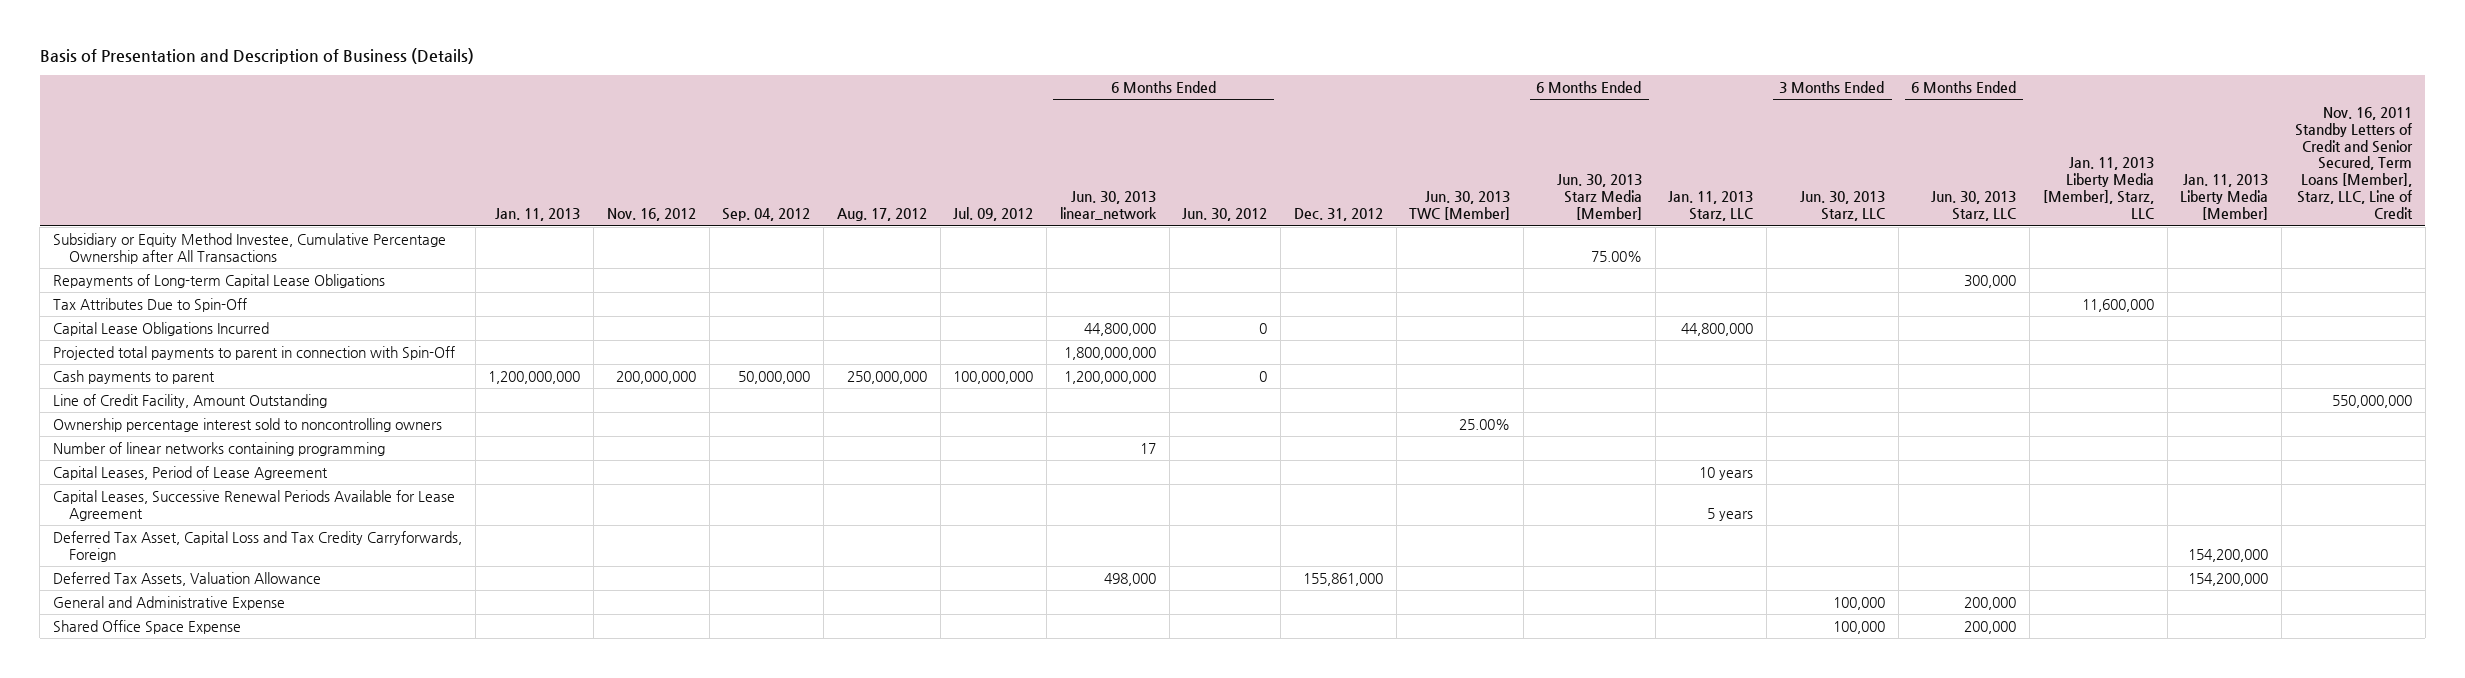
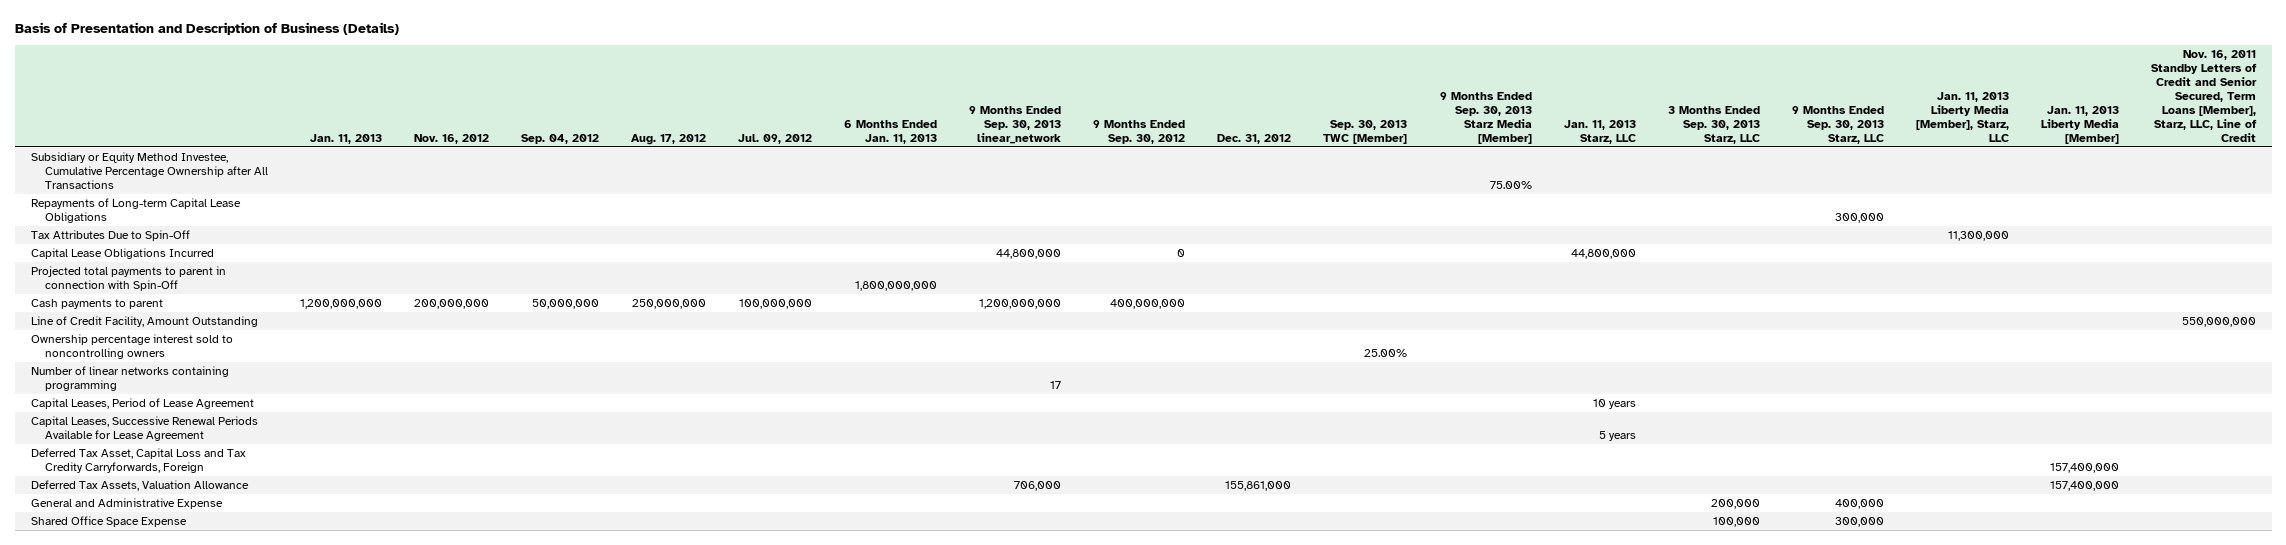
- | Jan. 11, 2013 | Nov. 16, 2012 | Sep. 04, 2012 | Aug. 17, 2012 | Jul. 09, 2012 | 6 Months Ended Jun. 30, 2013 linear_network | 6 Months Ended Jun. 30, 2012 | Dec. 31, 2012 | Jun. 30, 2013 TWC [Member] | 6 Months Ended Jun. 30, 2013 Starz Media [Member] | Jan. 11, 2013 Starz, LLC | 3 Months Ended Jun. 30, 2013 Starz, LLC | 6 Months Ended Jun. 30, 2013 Starz, LLC | Jan. 11, 2013 Liberty Media [Member], Starz, LLC | Jan. 11, 2013 Liberty Media [Member] | Nov. 16, 2011 Standby Letters of Credit and Senior Secured, Term Loans [Member], Starz, LLC, Line of Credit
+ | Jan. 11, 2013 | Nov. 16, 2012 | Sep. 04, 2012 | Aug. 17, 2012 | Jul. 09, 2012 | 6 Months Ended Jan. 11, 2013 | 9 Months Ended Sep. 30, 2013 linear_network | 9 Months Ended Sep. 30, 2012 | Dec. 31, 2012 | Sep. 30, 2013 TWC [Member] | 9 Months Ended Sep. 30, 2013 Starz Media [Member] | Jan. 11, 2013 Starz, LLC | 3 Months Ended Sep. 30, 2013 Starz, LLC | 9 Months Ended Sep. 30, 2013 Starz, LLC | Jan. 11, 2013 Liberty Media [Member], Starz, LLC | Jan. 11, 2013 Liberty Media [Member] | Nov. 16, 2011 Standby Letters of Credit and Senior Secured, Term Loans [Member], Starz, LLC, Line of Credit
- Tax Attributes Due to Spin-Off | | | | | | | | | | | | | | 11,600,000 | |
+ Tax Attributes Due to Spin-Off | | | | | | | | | | | | | | | 11,300,000 | |
- Deferred Tax Asset, Capital Loss and Tax Credity Carryforwards, Foreign | | | | | | | | | | | | | | | 154,200,000 |
- Deferred Tax Assets, Valuation Allowance | | | | | | 498,000 | | 155,861,000 | | | | | | | 154,200,000 |
+ Deferred Tax Asset, Capital Loss and Tax Credity Carryforwards, Foreign | | | | | | | | | | | | | | | | 157,400,000 |
+ Deferred Tax Assets, Valuation Allowance | | | | | | | 706,000 | | 155,861,000 | | | | | | | 157,400,000 |

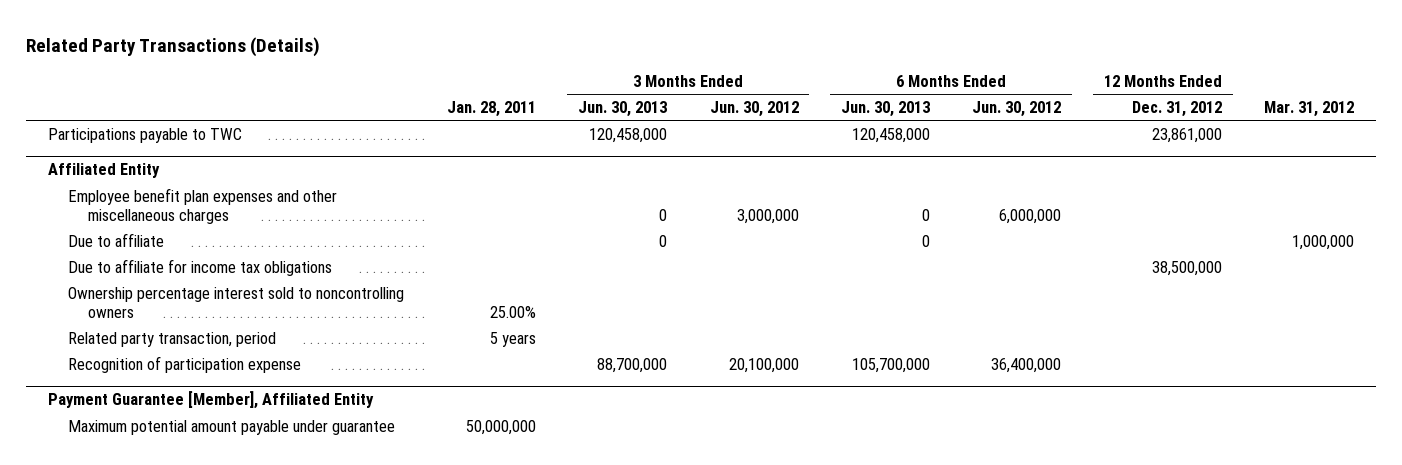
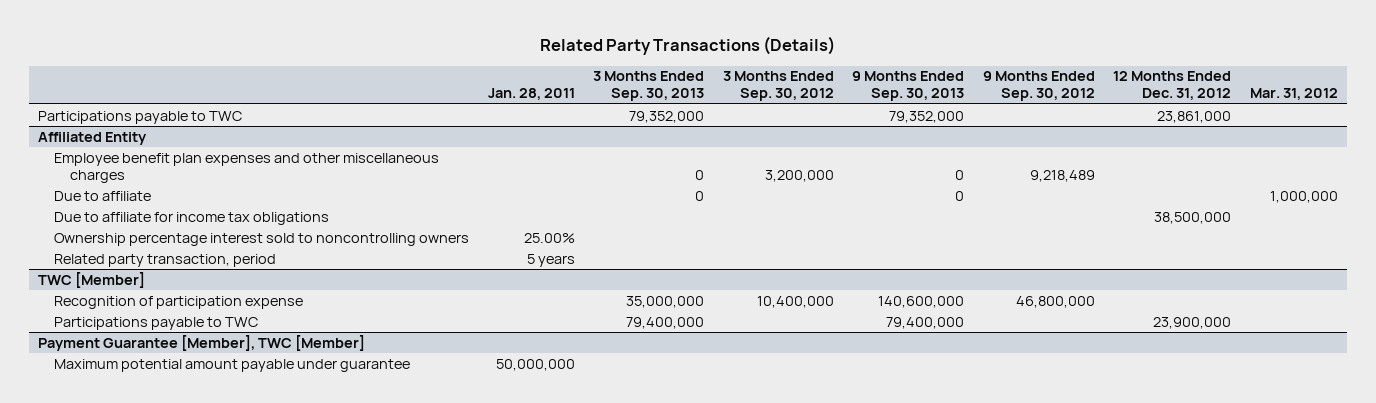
- | Jan. 28, 2011 | 3 Months Ended Jun. 30, 2013 | 3 Months Ended Jun. 30, 2012 | 6 Months Ended Jun. 30, 2013 | 6 Months Ended Jun. 30, 2012 | 12 Months Ended Dec. 31, 2012 | Mar. 31, 2012
+ | Jan. 28, 2011 | 3 Months Ended Sep. 30, 2013 | 3 Months Ended Sep. 30, 2012 | 9 Months Ended Sep. 30, 2013 | 9 Months Ended Sep. 30, 2012 | 12 Months Ended Dec. 31, 2012 | Mar. 31, 2012
@ Affiliated Entity
- Recognition of participation expense | | 88,700,000 | 20,100,000 | 105,700,000 | 36,400,000 | |
- Payment Guarantee [Member], Affiliated Entity
+ TWC [Member]
+ Recognition of participation expense | | 35,000,000 | 10,400,000 | 140,600,000 | 46,800,000 | |
+ Participations payable to TWC | | 79,400,000 | | 79,400,000 | | 23,900,000 |
+ Payment Guarantee [Member], TWC [Member]

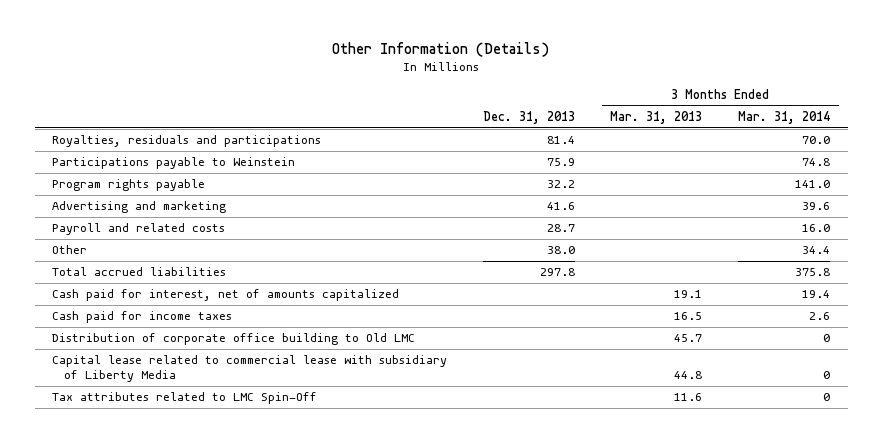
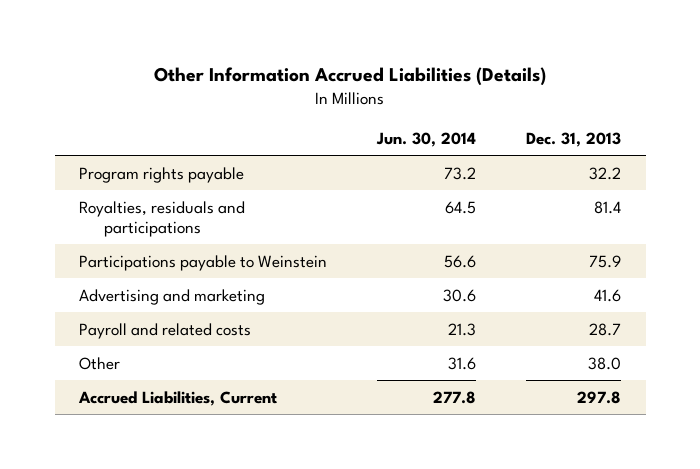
- Other Information (Details)
+ Other Information Accrued Liabilities (Details)
- | Dec. 31, 2013 | 3 Months Ended Mar. 31, 2013 | 3 Months Ended Mar. 31, 2014
+ | Jun. 30, 2014 | Dec. 31, 2013
moved up: Program rights payable | 73.2 | 32.2
- Total accrued liabilities | 297.8 | | 375.8
- Cash paid for interest, net of amounts capitalized | | 19.1 | 19.4
- Cash paid for income taxes | | 16.5 | 2.6
- Distribution of corporate office building to Old LMC | | 45.7 | 0
- Capital lease related to commercial lease with subsidiary of Liberty Media | | 44.8 | 0
- Tax attributes related to LMC Spin-Off | | 11.6 | 0
+ Accrued Liabilities, Current | 277.8 | 297.8

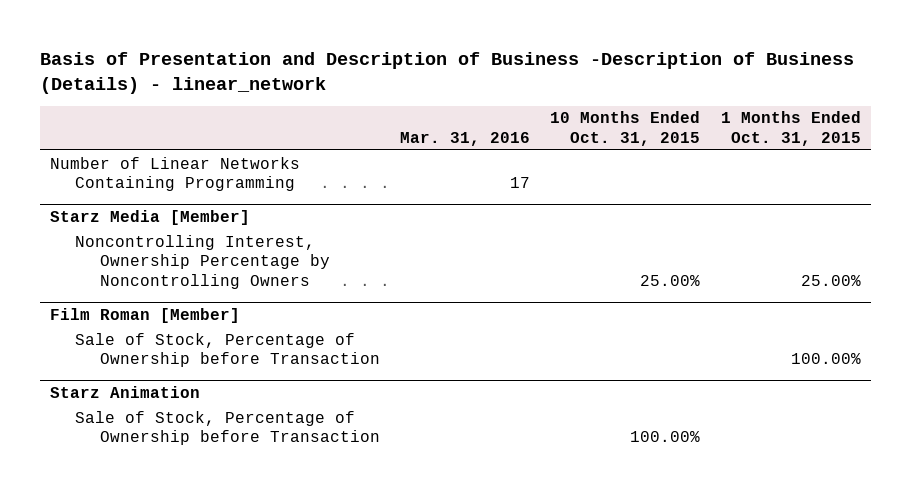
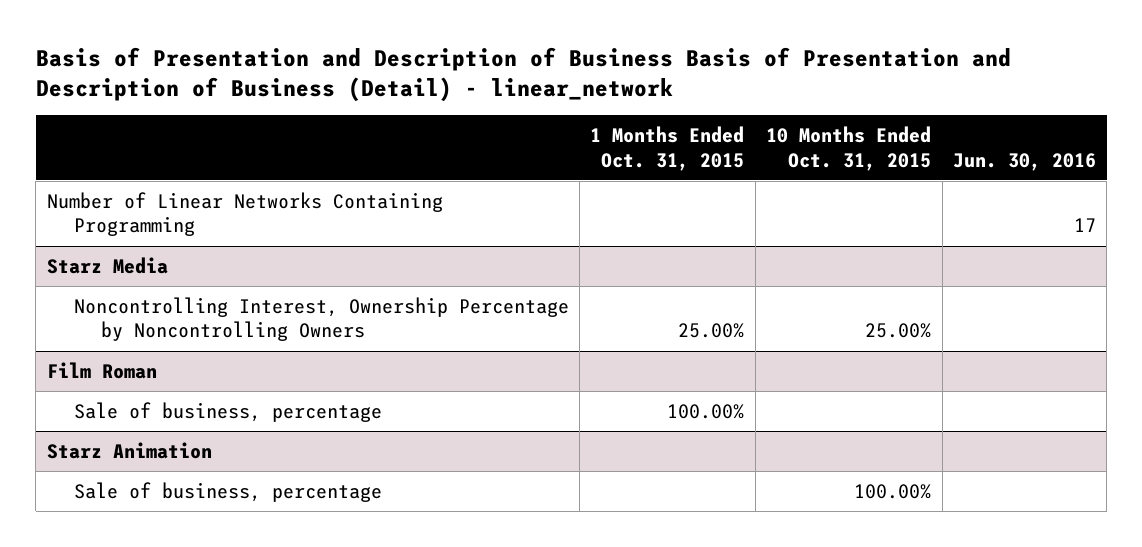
- Basis of Presentation and Description of Business -Description of Business (Details) - linear_network
+ Basis of Presentation and Description of Business Basis of Presentation and Description of Business (Detail) - linear_network
- | Mar. 31, 2016 | 10 Months Ended Oct. 31, 2015 | 1 Months Ended Oct. 31, 2015
+ | 1 Months Ended Oct. 31, 2015 | 10 Months Ended Oct. 31, 2015 | Jun. 30, 2016
- Starz Media [Member]
+ Starz Media
- Film Roman [Member]
- Sale of Stock, Percentage of Ownership before Transaction | | | 100.00%
+ Film Roman
+ Sale of business, percentage | 100.00% | |
@ Starz Animation
- Sale of Stock, Percentage of Ownership before Transaction | | 100.00% |
+ Sale of business, percentage | | 100.00% |

